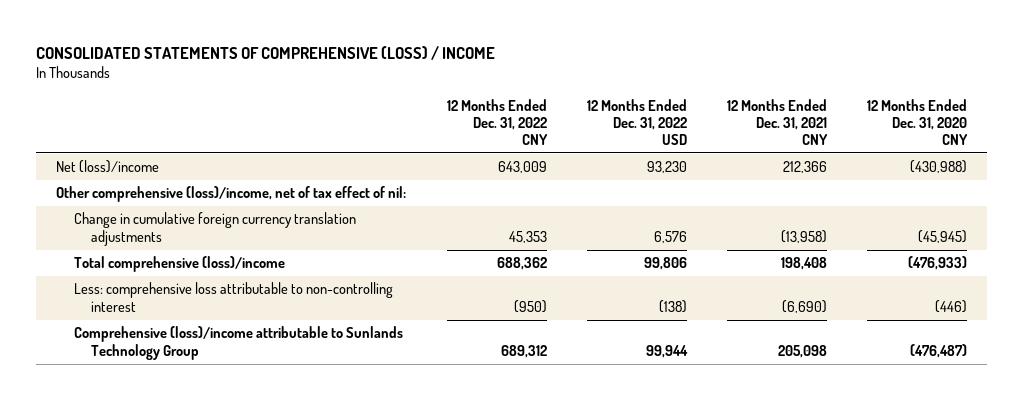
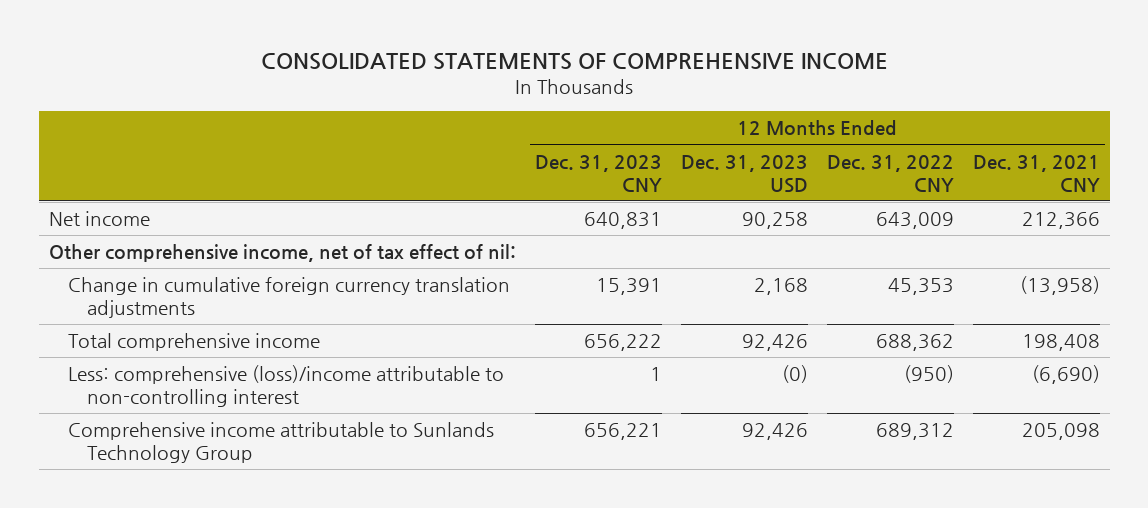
- CONSOLIDATED STATEMENTS OF COMPREHENSIVE (LOSS) / INCOME
+ CONSOLIDATED STATEMENTS OF COMPREHENSIVE INCOME
- | 12 Months Ended Dec. 31, 2022 CNY | 12 Months Ended Dec. 31, 2022 USD | 12 Months Ended Dec. 31, 2021 CNY | 12 Months Ended Dec. 31, 2020 CNY
+ | 12 Months Ended Dec. 31, 2023 CNY | 12 Months Ended Dec. 31, 2023 USD | 12 Months Ended Dec. 31, 2022 CNY | 12 Months Ended Dec. 31, 2021 CNY
- Net (loss)/income | 643,009 | 93,230 | 212,366 | (430,988)
- Other comprehensive (loss)/income, net of tax effect of nil:
+ Net income | 640,831 | 90,258 | 643,009 | 212,366
+ Other comprehensive income, net of tax effect of nil:
- Total comprehensive (loss)/income | 688,362 | 99,806 | 198,408 | (476,933)
- Less: comprehensive loss attributable to non-controlling interest | (950) | (138) | (6,690) | (446)
- Comprehensive (loss)/income attributable to Sunlands Technology Group | 689,312 | 99,944 | 205,098 | (476,487)
+ Total comprehensive income | 656,222 | 92,426 | 688,362 | 198,408
+ Less: comprehensive (loss)/income attributable to non-controlling interest | 1 | (0) | (950) | (6,690)
+ Comprehensive income attributable to Sunlands Technology Group | 656,221 | 92,426 | 689,312 | 205,098

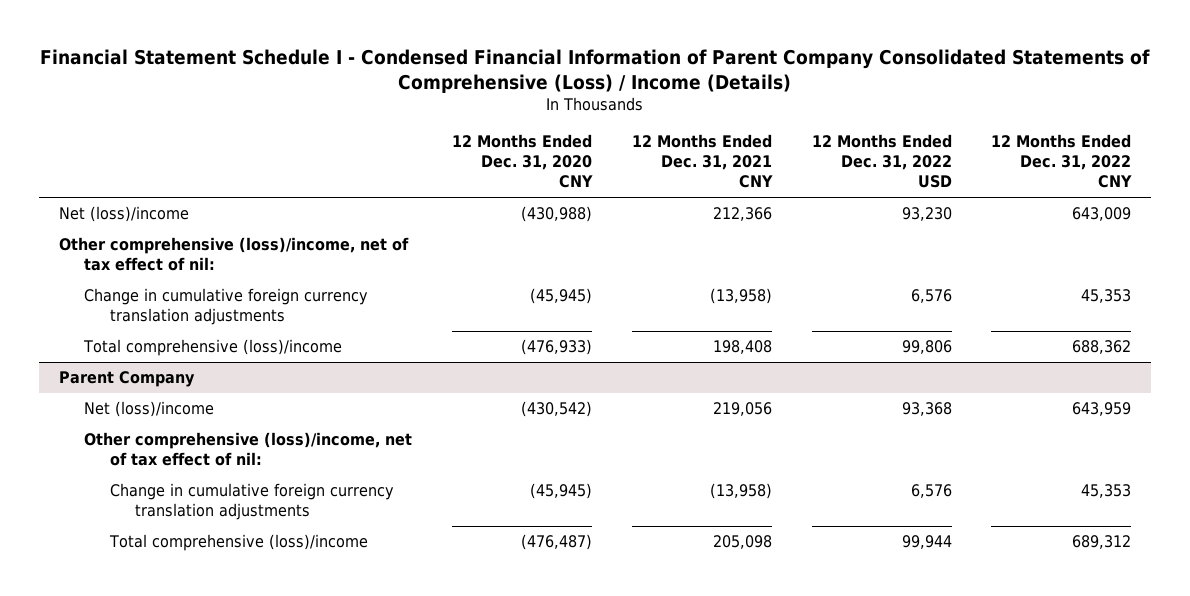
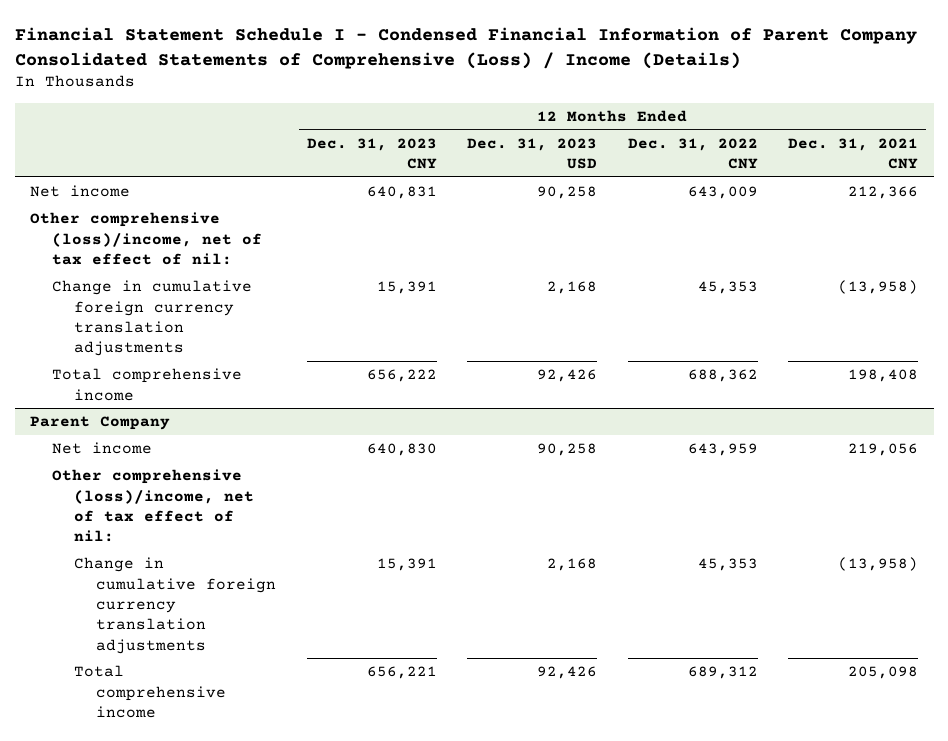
- | 12 Months Ended Dec. 31, 2020 CNY | 12 Months Ended Dec. 31, 2021 CNY | 12 Months Ended Dec. 31, 2022 USD | 12 Months Ended Dec. 31, 2022 CNY
+ | 12 Months Ended Dec. 31, 2023 CNY | 12 Months Ended Dec. 31, 2023 USD | 12 Months Ended Dec. 31, 2022 CNY | 12 Months Ended Dec. 31, 2021 CNY
- Net (loss)/income | (430,988) | 212,366 | 93,230 | 643,009
+ Net income | 640,831 | 90,258 | 643,009 | 212,366
- Total comprehensive (loss)/income | (476,933) | 198,408 | 99,806 | 688,362
+ Total comprehensive income | 656,222 | 92,426 | 688,362 | 198,408
@ Parent Company
- Net (loss)/income | (430,542) | 219,056 | 93,368 | 643,959
+ Net income | 640,830 | 90,258 | 643,959 | 219,056
- Total comprehensive (loss)/income | (476,487) | 205,098 | 99,944 | 689,312
+ Total comprehensive income | 656,221 | 92,426 | 689,312 | 205,098

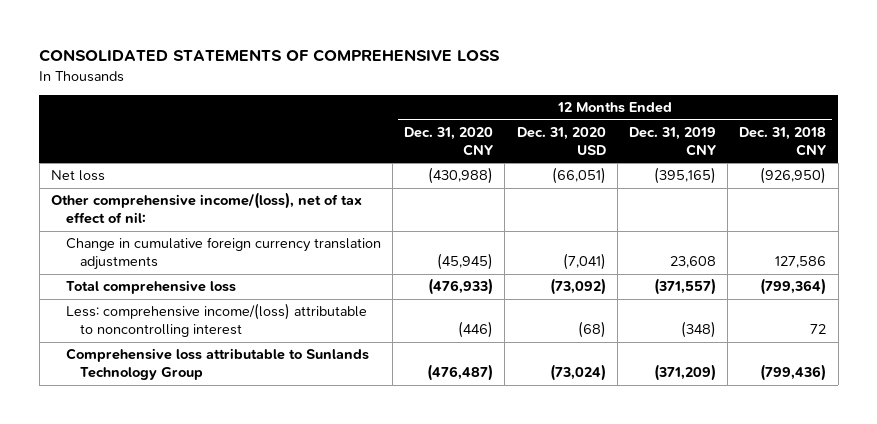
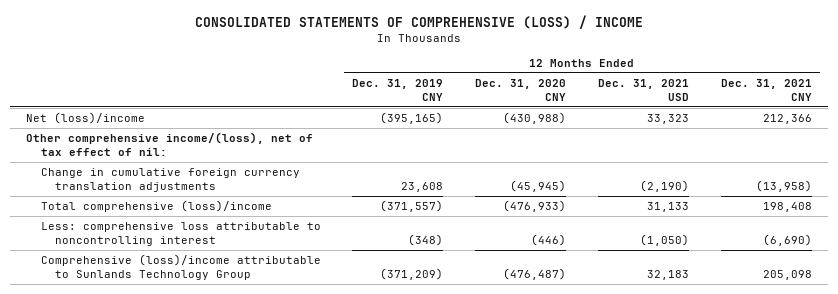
- CONSOLIDATED STATEMENTS OF COMPREHENSIVE LOSS
+ CONSOLIDATED STATEMENTS OF COMPREHENSIVE (LOSS) / INCOME
- | 12 Months Ended Dec. 31, 2020 CNY | 12 Months Ended Dec. 31, 2020 USD | 12 Months Ended Dec. 31, 2019 CNY | 12 Months Ended Dec. 31, 2018 CNY
+ | 12 Months Ended Dec. 31, 2019 CNY | 12 Months Ended Dec. 31, 2020 CNY | 12 Months Ended Dec. 31, 2021 USD | 12 Months Ended Dec. 31, 2021 CNY
- Net loss | (430,988) | (66,051) | (395,165) | (926,950)
+ Net (loss)/income | (395,165) | (430,988) | 33,323 | 212,366
- Total comprehensive loss | (476,933) | (73,092) | (371,557) | (799,364)
- Less: comprehensive income/(loss) attributable to noncontrolling interest | (446) | (68) | (348) | 72
- Comprehensive loss attributable to Sunlands Technology Group | (476,487) | (73,024) | (371,209) | (799,436)
+ Total comprehensive (loss)/income | (371,557) | (476,933) | 31,133 | 198,408
+ Less: comprehensive loss attributable to noncontrolling interest | (348) | (446) | (1,050) | (6,690)
+ Comprehensive (loss)/income attributable to Sunlands Technology Group | (371,209) | (476,487) | 32,183 | 205,098

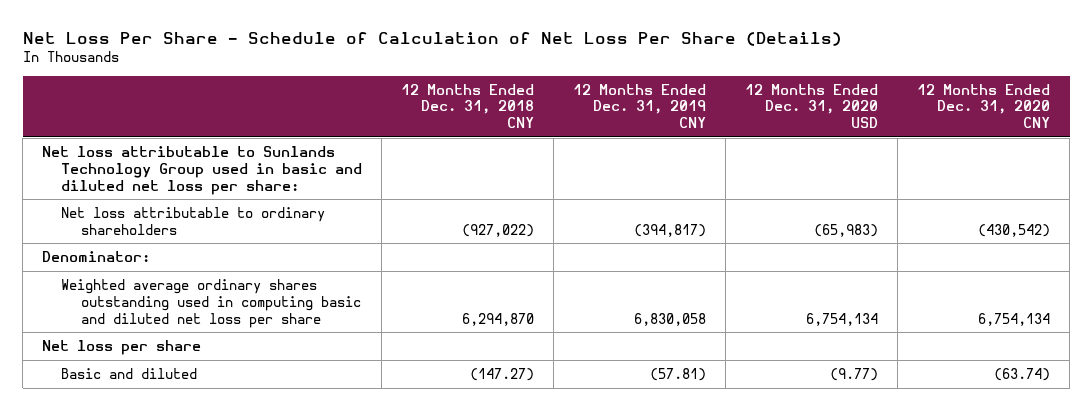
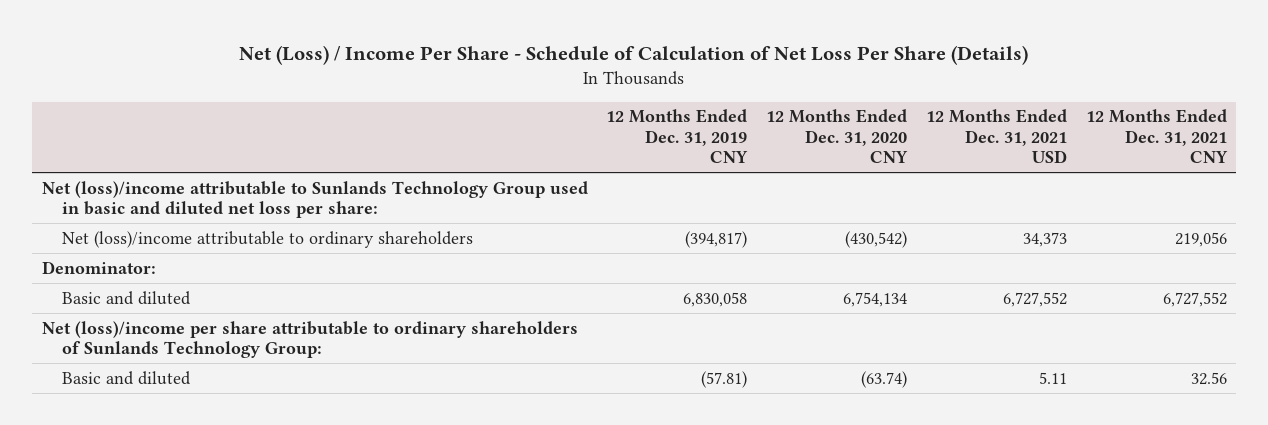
- Net Loss Per Share - Schedule of Calculation of Net Loss Per Share (Details)
+ Net (Loss) / Income Per Share - Schedule of Calculation of Net Loss Per Share (Details)
- | 12 Months Ended Dec. 31, 2018 CNY | 12 Months Ended Dec. 31, 2019 CNY | 12 Months Ended Dec. 31, 2020 USD | 12 Months Ended Dec. 31, 2020 CNY
+ | 12 Months Ended Dec. 31, 2019 CNY | 12 Months Ended Dec. 31, 2020 CNY | 12 Months Ended Dec. 31, 2021 USD | 12 Months Ended Dec. 31, 2021 CNY
- Net loss attributable to Sunlands Technology Group used in basic and diluted net loss per share:
- Net loss attributable to ordinary shareholders | (927,022) | (394,817) | (65,983) | (430,542)
+ Net (loss)/income attributable to Sunlands Technology Group used in basic and diluted net loss per share:
+ Net (loss)/income attributable to ordinary shareholders | (394,817) | (430,542) | 34,373 | 219,056
- Weighted average ordinary shares outstanding used in computing basic and diluted net loss per share | 6,294,870 | 6,830,058 | 6,754,134 | 6,754,134
- Net loss per share
+ Basic and diluted | 6,830,058 | 6,754,134 | 6,727,552 | 6,727,552
+ Net (loss)/income per share attributable to ordinary shareholders of Sunlands Technology Group:

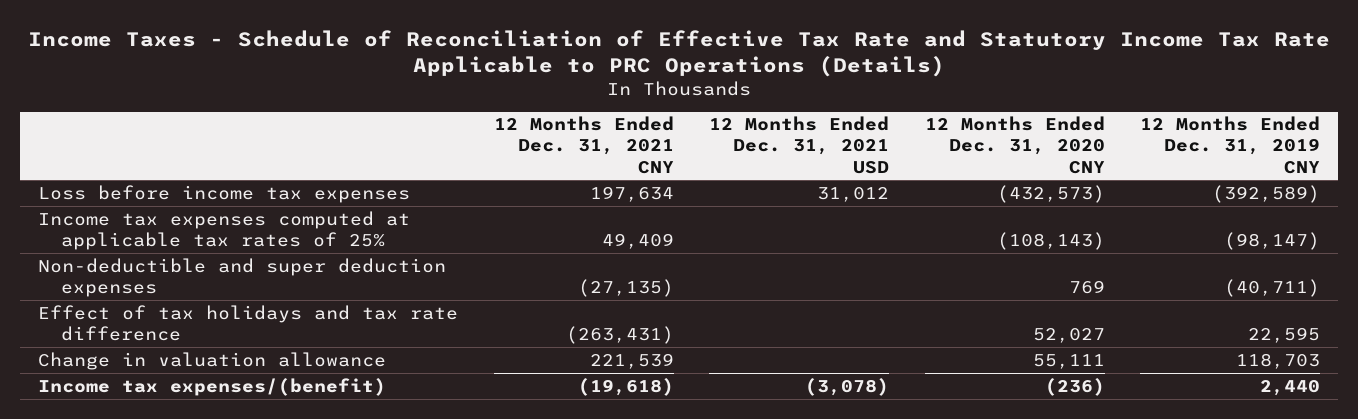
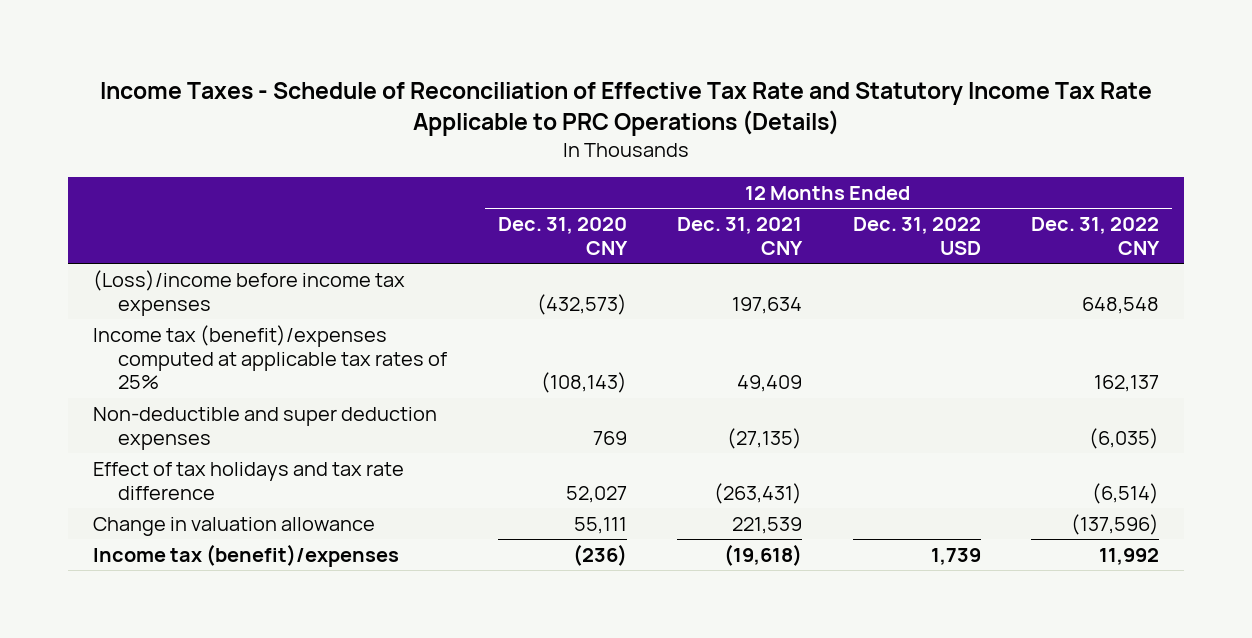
- | 12 Months Ended Dec. 31, 2021 CNY | 12 Months Ended Dec. 31, 2021 USD | 12 Months Ended Dec. 31, 2020 CNY | 12 Months Ended Dec. 31, 2019 CNY
+ | 12 Months Ended Dec. 31, 2020 CNY | 12 Months Ended Dec. 31, 2021 CNY | 12 Months Ended Dec. 31, 2022 USD | 12 Months Ended Dec. 31, 2022 CNY
- Loss before income tax expenses | 197,634 | 31,012 | (432,573) | (392,589)
- Income tax expenses computed at applicable tax rates of 25% | 49,409 | | (108,143) | (98,147)
+ (Loss)/income before income tax expenses | (432,573) | 197,634 | | 648,548
+ Income tax (benefit)/expenses computed at applicable tax rates of 25% | (108,143) | 49,409 | | 162,137
- Income tax expenses/(benefit) | (19,618) | (3,078) | (236) | 2,440
+ Income tax (benefit)/expenses | (236) | (19,618) | 1,739 | 11,992

